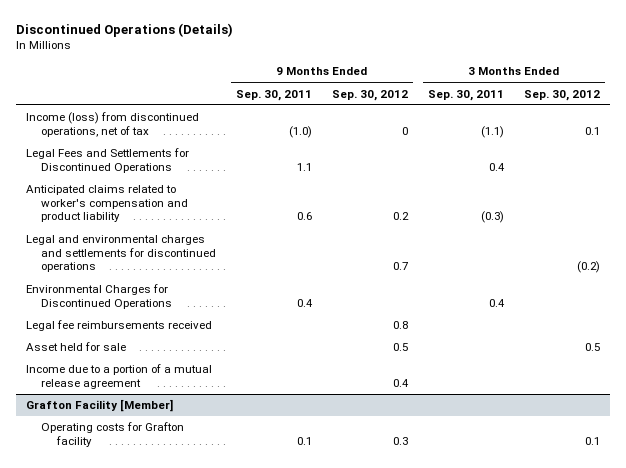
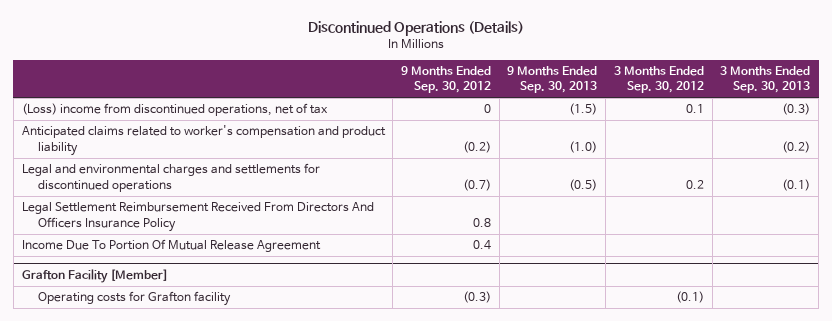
- | 9 Months Ended Sep. 30, 2011 | 9 Months Ended Sep. 30, 2012 | 3 Months Ended Sep. 30, 2011 | 3 Months Ended Sep. 30, 2012
+ | 9 Months Ended Sep. 30, 2012 | 9 Months Ended Sep. 30, 2013 | 3 Months Ended Sep. 30, 2012 | 3 Months Ended Sep. 30, 2013
- Income (loss) from discontinued operations, net of tax | (1.0) | 0 | (1.1) | 0.1
- Legal Fees and Settlements for Discontinued Operations | 1.1 | | 0.4 |
- Anticipated claims related to worker's compensation and product liability | 0.6 | 0.2 | (0.3) |
- Legal and environmental charges and settlements for discontinued operations | | 0.7 | | (0.2)
- Environmental Charges for Discontinued Operations | 0.4 | | 0.4 |
- Legal fee reimbursements received | | 0.8 | |
- Asset held for sale | | 0.5 | | 0.5
- Income due to a portion of a mutual release agreement | | 0.4 | |
+ (Loss) income from discontinued operations, net of tax | 0 | (1.5) | 0.1 | (0.3)
+ Anticipated claims related to worker's compensation and product liability | (0.2) | (1.0) | | (0.2)
+ Legal and environmental charges and settlements for discontinued operations | (0.7) | (0.5) | 0.2 | (0.1)
+ Legal Settlement Reimbursement Received From Directors And Officers Insurance Policy | 0.8 | | |
+ Income Due To Portion Of Mutual Release Agreement | 0.4 | | |
@ Grafton Facility [Member]
- Operating costs for Grafton facility | 0.1 | 0.3 | | 0.1
+ Operating costs for Grafton facility | (0.3) | | (0.1) |

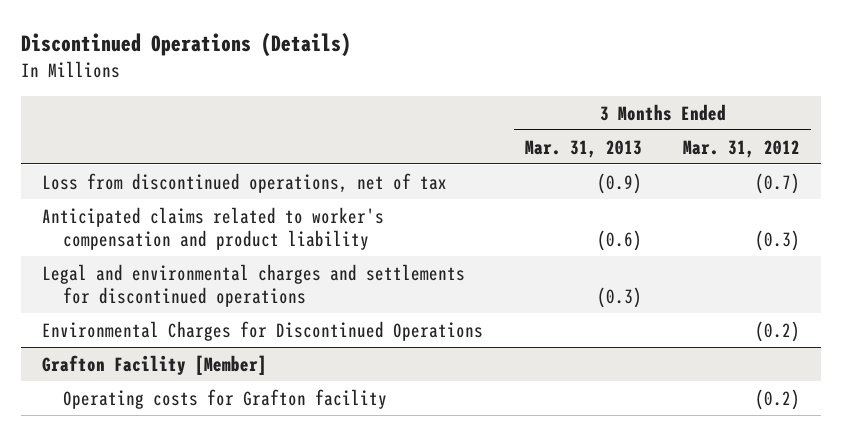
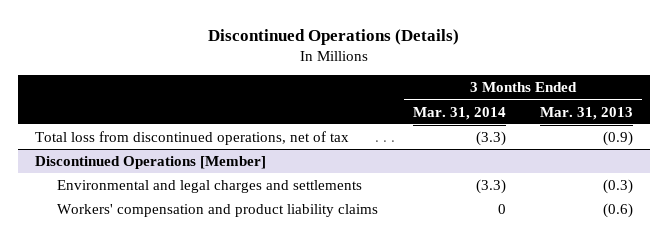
- | 3 Months Ended Mar. 31, 2013 | 3 Months Ended Mar. 31, 2012
+ | 3 Months Ended Mar. 31, 2014 | 3 Months Ended Mar. 31, 2013
- Loss from discontinued operations, net of tax | (0.9) | (0.7)
- Anticipated claims related to worker's compensation and product liability | (0.6) | (0.3)
- Legal and environmental charges and settlements for discontinued operations | (0.3) |
- Environmental Charges for Discontinued Operations | | (0.2)
- Grafton Facility [Member]
- Operating costs for Grafton facility | | (0.2)
+ Total loss from discontinued operations, net of tax | (3.3) | (0.9)
+ Discontinued Operations [Member]
+ Environmental and legal charges and settlements | (3.3) | (0.3)
+ Workers' compensation and product liability claims | 0 | (0.6)

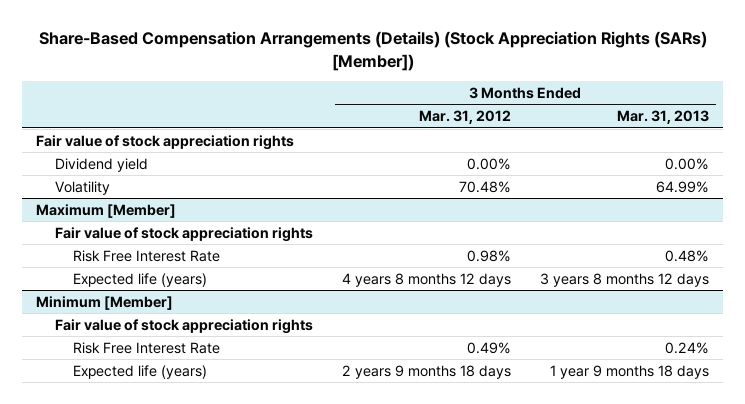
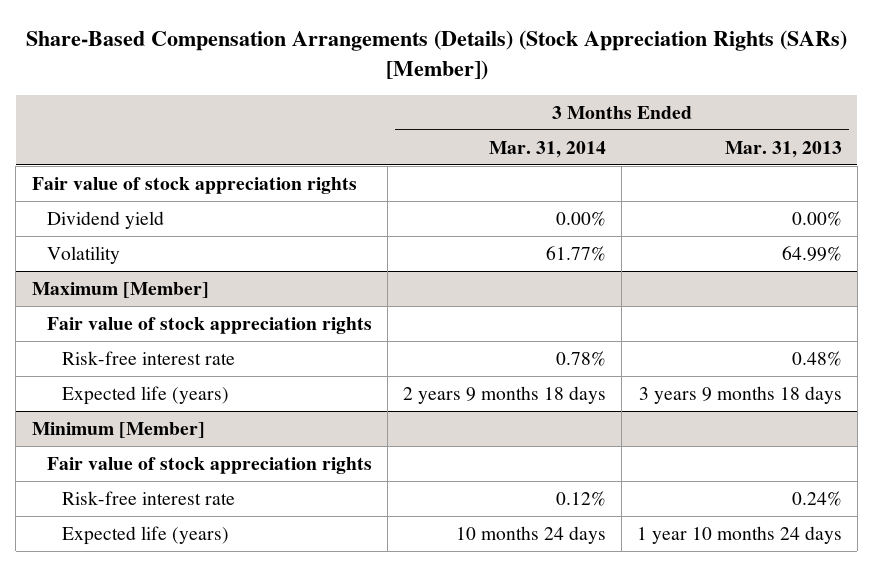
- | 3 Months Ended Mar. 31, 2012 | 3 Months Ended Mar. 31, 2013
+ | 3 Months Ended Mar. 31, 2014 | 3 Months Ended Mar. 31, 2013
@ Maximum [Member]
- Risk Free Interest Rate | 0.98% | 0.48%
- Expected life (years) | 4 years 8 months 12 days | 3 years 8 months 12 days
+ Risk-free interest rate | 0.78% | 0.48%
+ Expected life (years) | 2 years 9 months 18 days | 3 years 9 months 18 days
@ Minimum [Member]
- Risk Free Interest Rate | 0.49% | 0.24%
- Expected life (years) | 2 years 9 months 18 days | 1 year 9 months 18 days
+ Risk-free interest rate | 0.12% | 0.24%
+ Expected life (years) | 10 months 24 days | 1 year 10 months 24 days

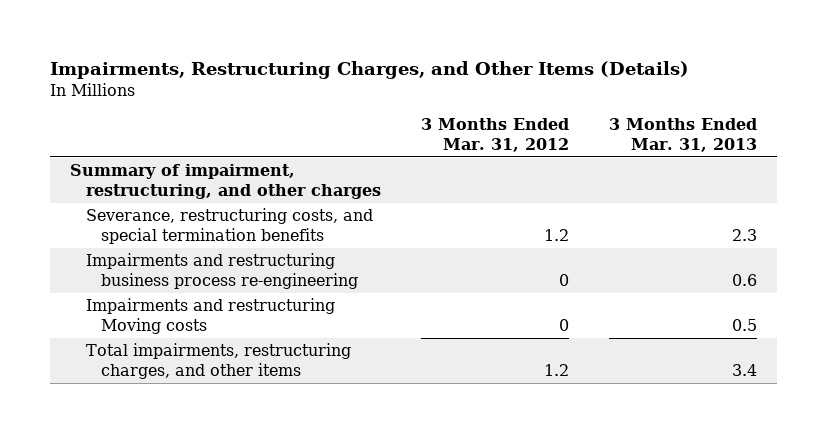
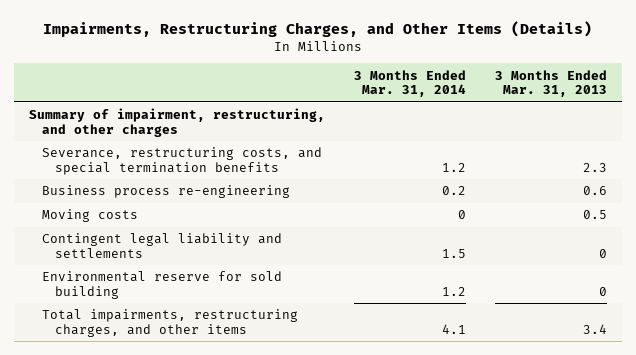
- | 3 Months Ended Mar. 31, 2012 | 3 Months Ended Mar. 31, 2013
+ | 3 Months Ended Mar. 31, 2014 | 3 Months Ended Mar. 31, 2013
- Impairments and restructuring business process re-engineering | 0 | 0.6
- Impairments and restructuring Moving costs | 0 | 0.5
+ Business process re-engineering | 0.2 | 0.6
+ Moving costs | 0 | 0.5
+ Contingent legal liability and settlements | 1.5 | 0
+ Environmental reserve for sold building | 1.2 | 0

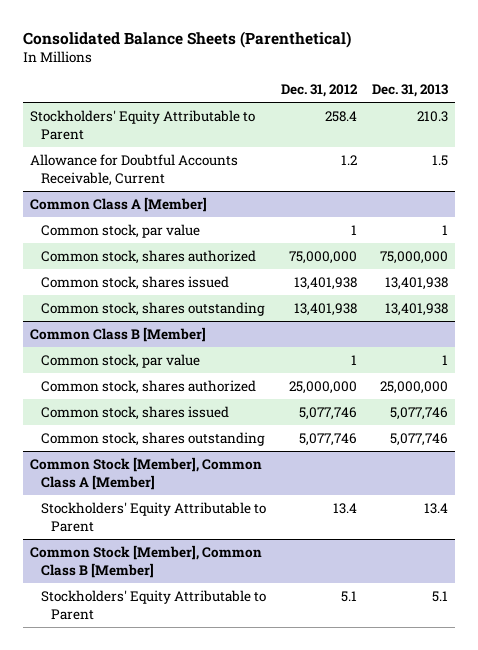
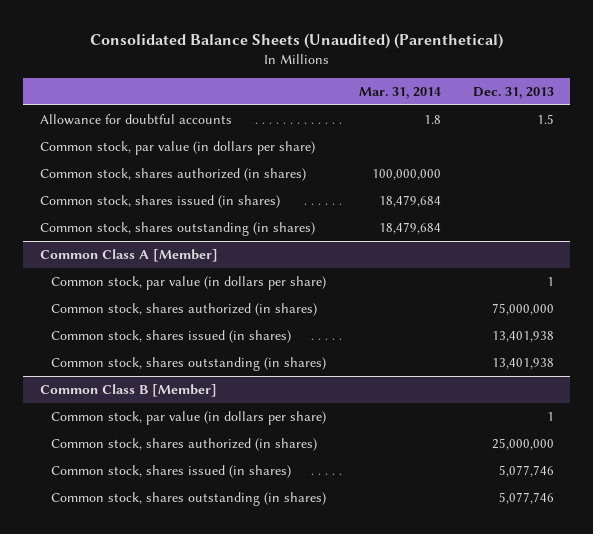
- Consolidated Balance Sheets (Parenthetical)
+ Consolidated Balance Sheets (Unaudited) (Parenthetical)
- | Dec. 31, 2012 | Dec. 31, 2013
+ | Mar. 31, 2014 | Dec. 31, 2013
- Stockholders' Equity Attributable to Parent | 258.4 | 210.3
- Allowance for Doubtful Accounts Receivable, Current | 1.2 | 1.5
+ Allowance for doubtful accounts | 1.8 | 1.5
+ Common stock, par value (in dollars per share)
+ Common stock, shares authorized (in shares) | 100,000,000 |
+ Common stock, shares issued (in shares) | 18,479,684 |
+ Common stock, shares outstanding (in shares) | 18,479,684 |
@ Common Class A [Member]
- Common stock, par value | 1 | 1
- Common stock, shares authorized | 75,000,000 | 75,000,000
- Common stock, shares issued | 13,401,938 | 13,401,938
- Common stock, shares outstanding | 13,401,938 | 13,401,938
+ Common stock, par value (in dollars per share) | | 1
+ Common stock, shares authorized (in shares) | | 75,000,000
+ Common stock, shares issued (in shares) | | 13,401,938
+ Common stock, shares outstanding (in shares) | | 13,401,938
@ Common Class B [Member]
- Common stock, par value | 1 | 1
- Common stock, shares authorized | 25,000,000 | 25,000,000
- Common stock, shares issued | 5,077,746 | 5,077,746
- Common stock, shares outstanding | 5,077,746 | 5,077,746
- Common Stock [Member], Common Class A [Member]
- Stockholders' Equity Attributable to Parent | 13.4 | 13.4
- Common Stock [Member], Common Class B [Member]
- Stockholders' Equity Attributable to Parent | 5.1 | 5.1
@ Common Class B [Member]
+ Common stock, par value (in dollars per share) | | 1
+ Common stock, shares authorized (in shares) | | 25,000,000
+ Common stock, shares issued (in shares) | | 5,077,746
+ Common stock, shares outstanding (in shares) | | 5,077,746

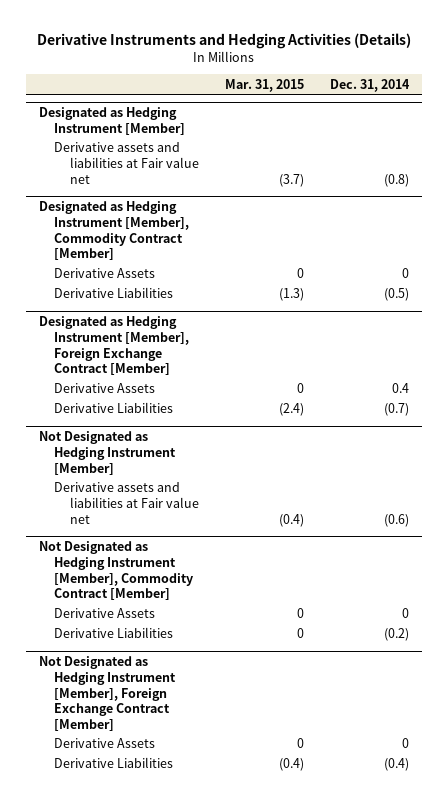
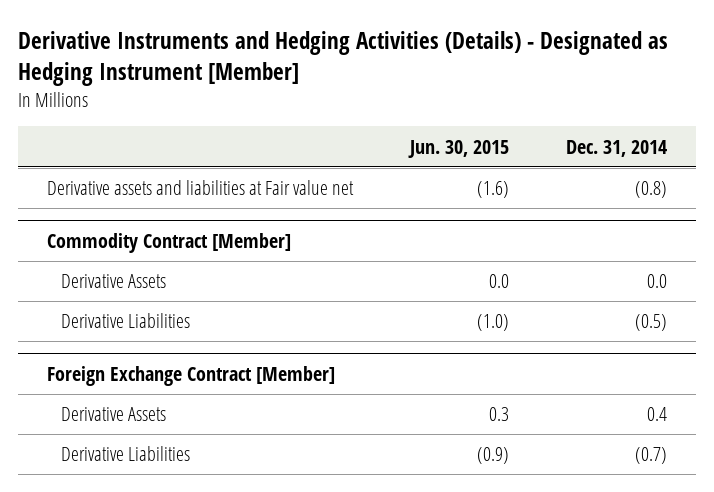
- Derivative Instruments and Hedging Activities (Details)
+ Derivative Instruments and Hedging Activities (Details) - Designated as Hedging Instrument [Member]
- | Mar. 31, 2015 | Dec. 31, 2014
+ | Jun. 30, 2015 | Dec. 31, 2014
- Designated as Hedging Instrument [Member]
- Designated as Hedging Instrument [Member], Commodity Contract [Member]
- Derivative Assets | 0 | 0
+ Commodity Contract [Member]
+ Derivative Assets | 0.0 | 0.0
- Designated as Hedging Instrument [Member], Foreign Exchange Contract [Member]
+ Foreign Exchange Contract [Member]
- Not Designated as Hedging Instrument [Member]
- Derivative assets and liabilities at Fair value net | (0.4) | (0.6)
- Not Designated as Hedging Instrument [Member], Commodity Contract [Member]
- Derivative Assets | 0 | 0
- Derivative Liabilities | 0 | (0.2)
- Not Designated as Hedging Instrument [Member], Foreign Exchange Contract [Member]
- Derivative Assets | 0 | 0
- Derivative Liabilities | (0.4) | (0.4)

